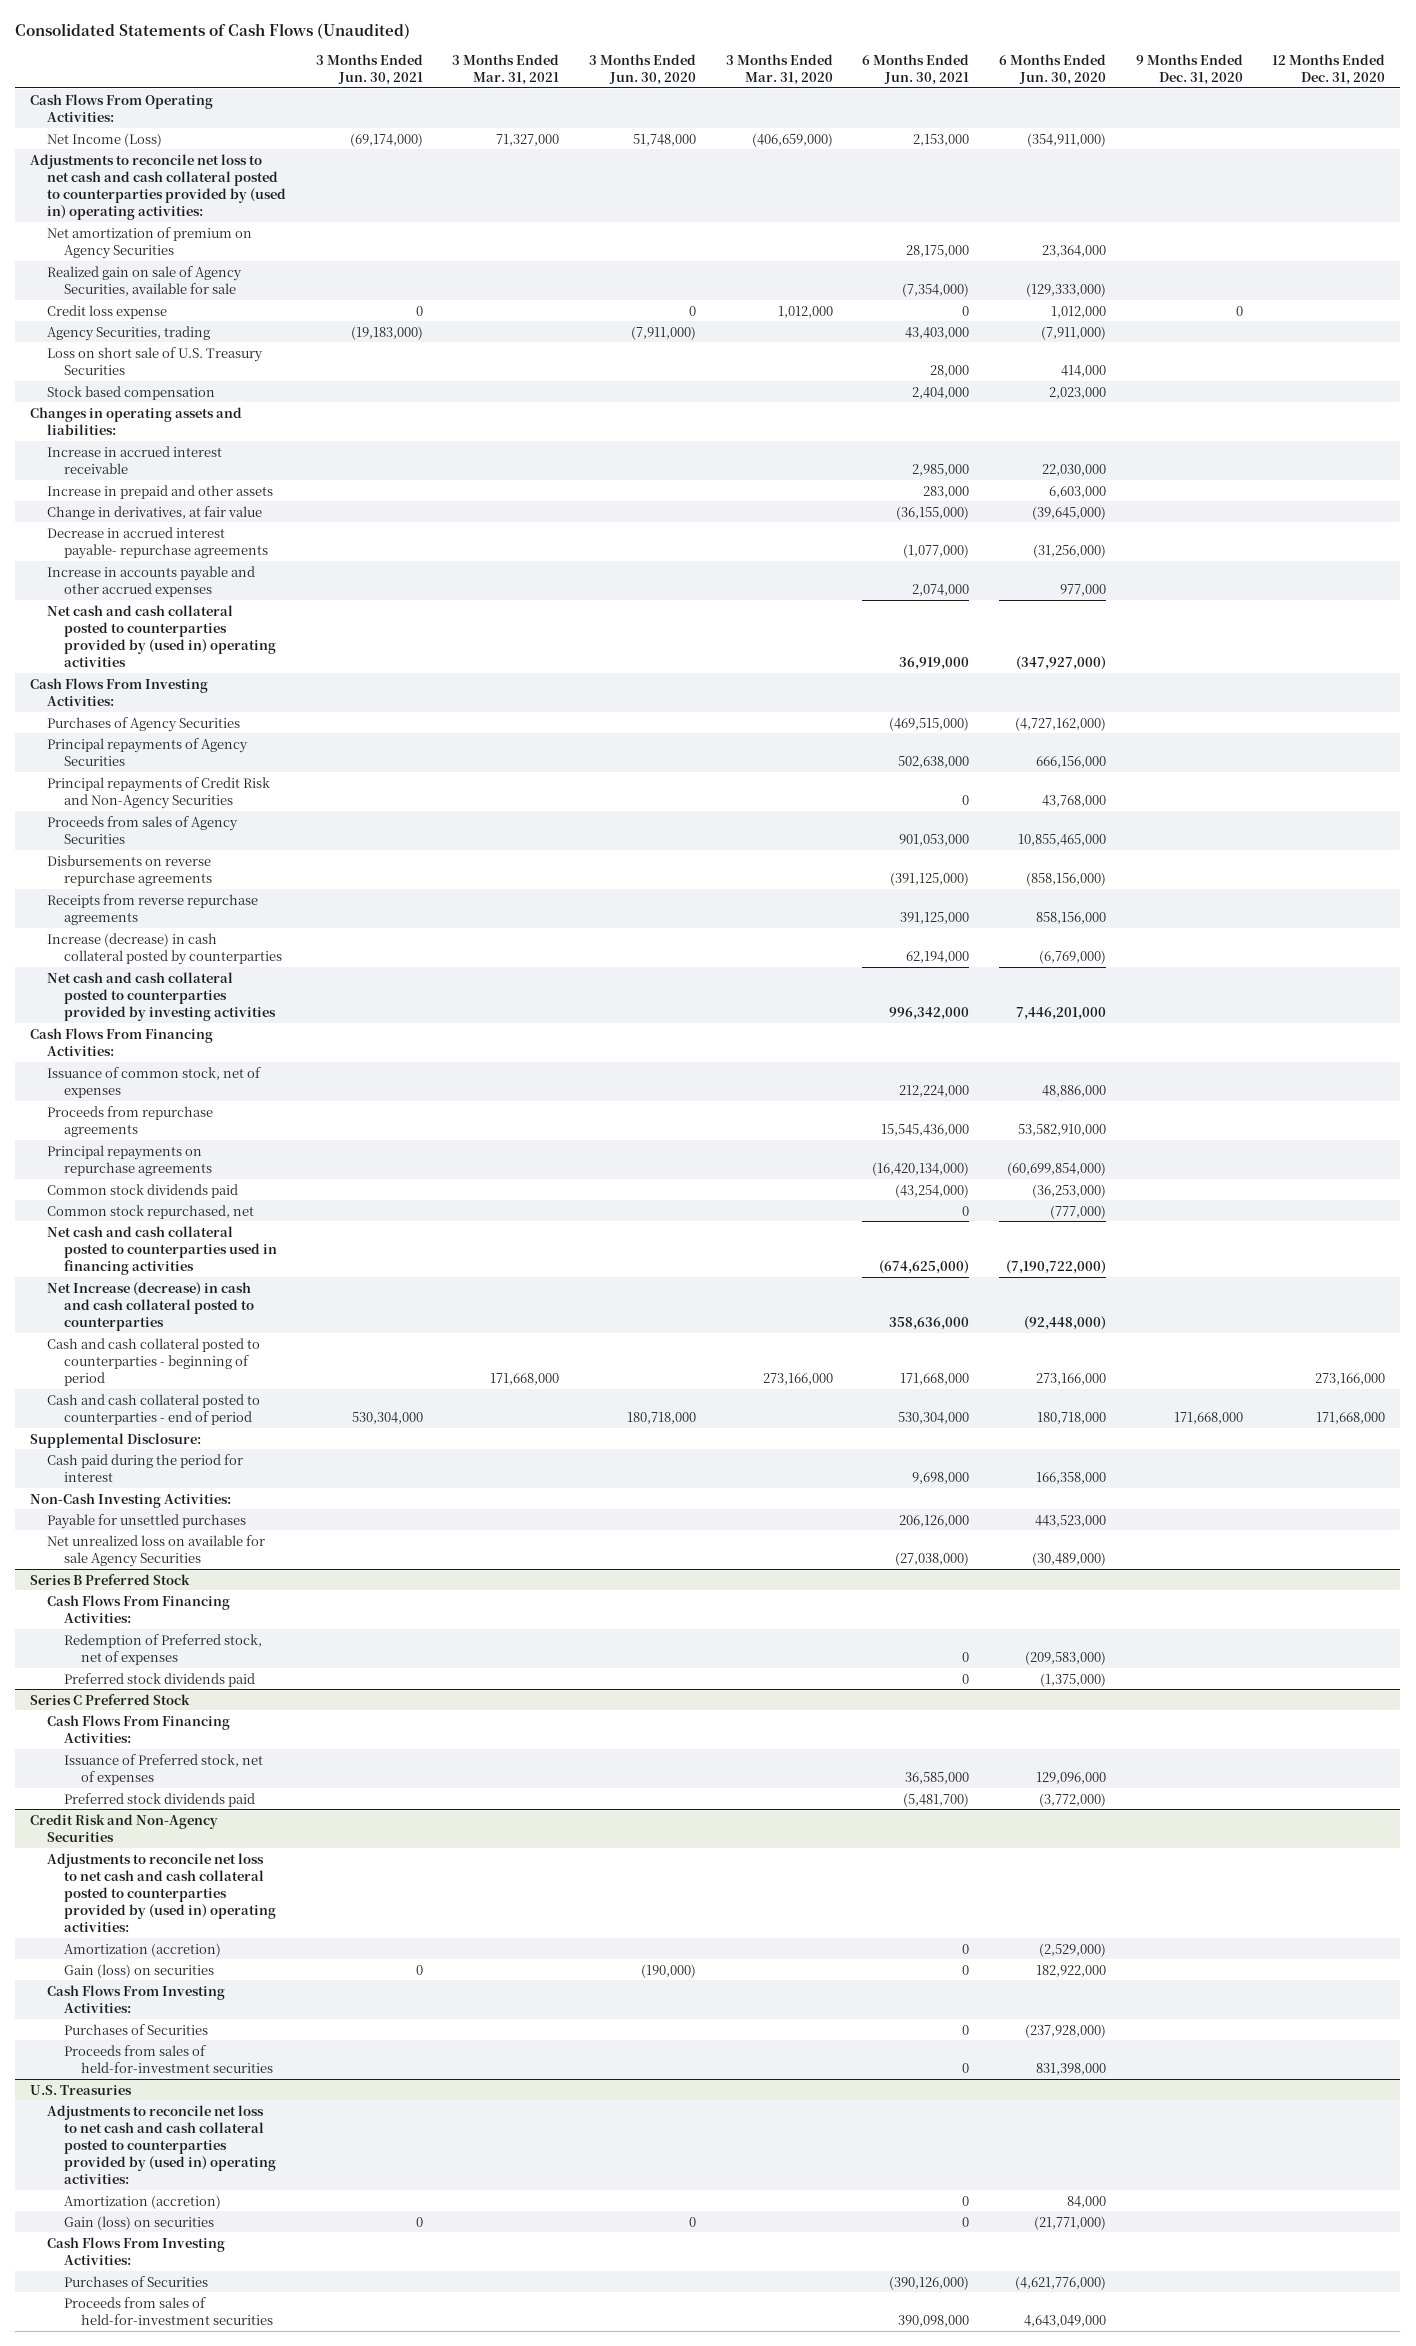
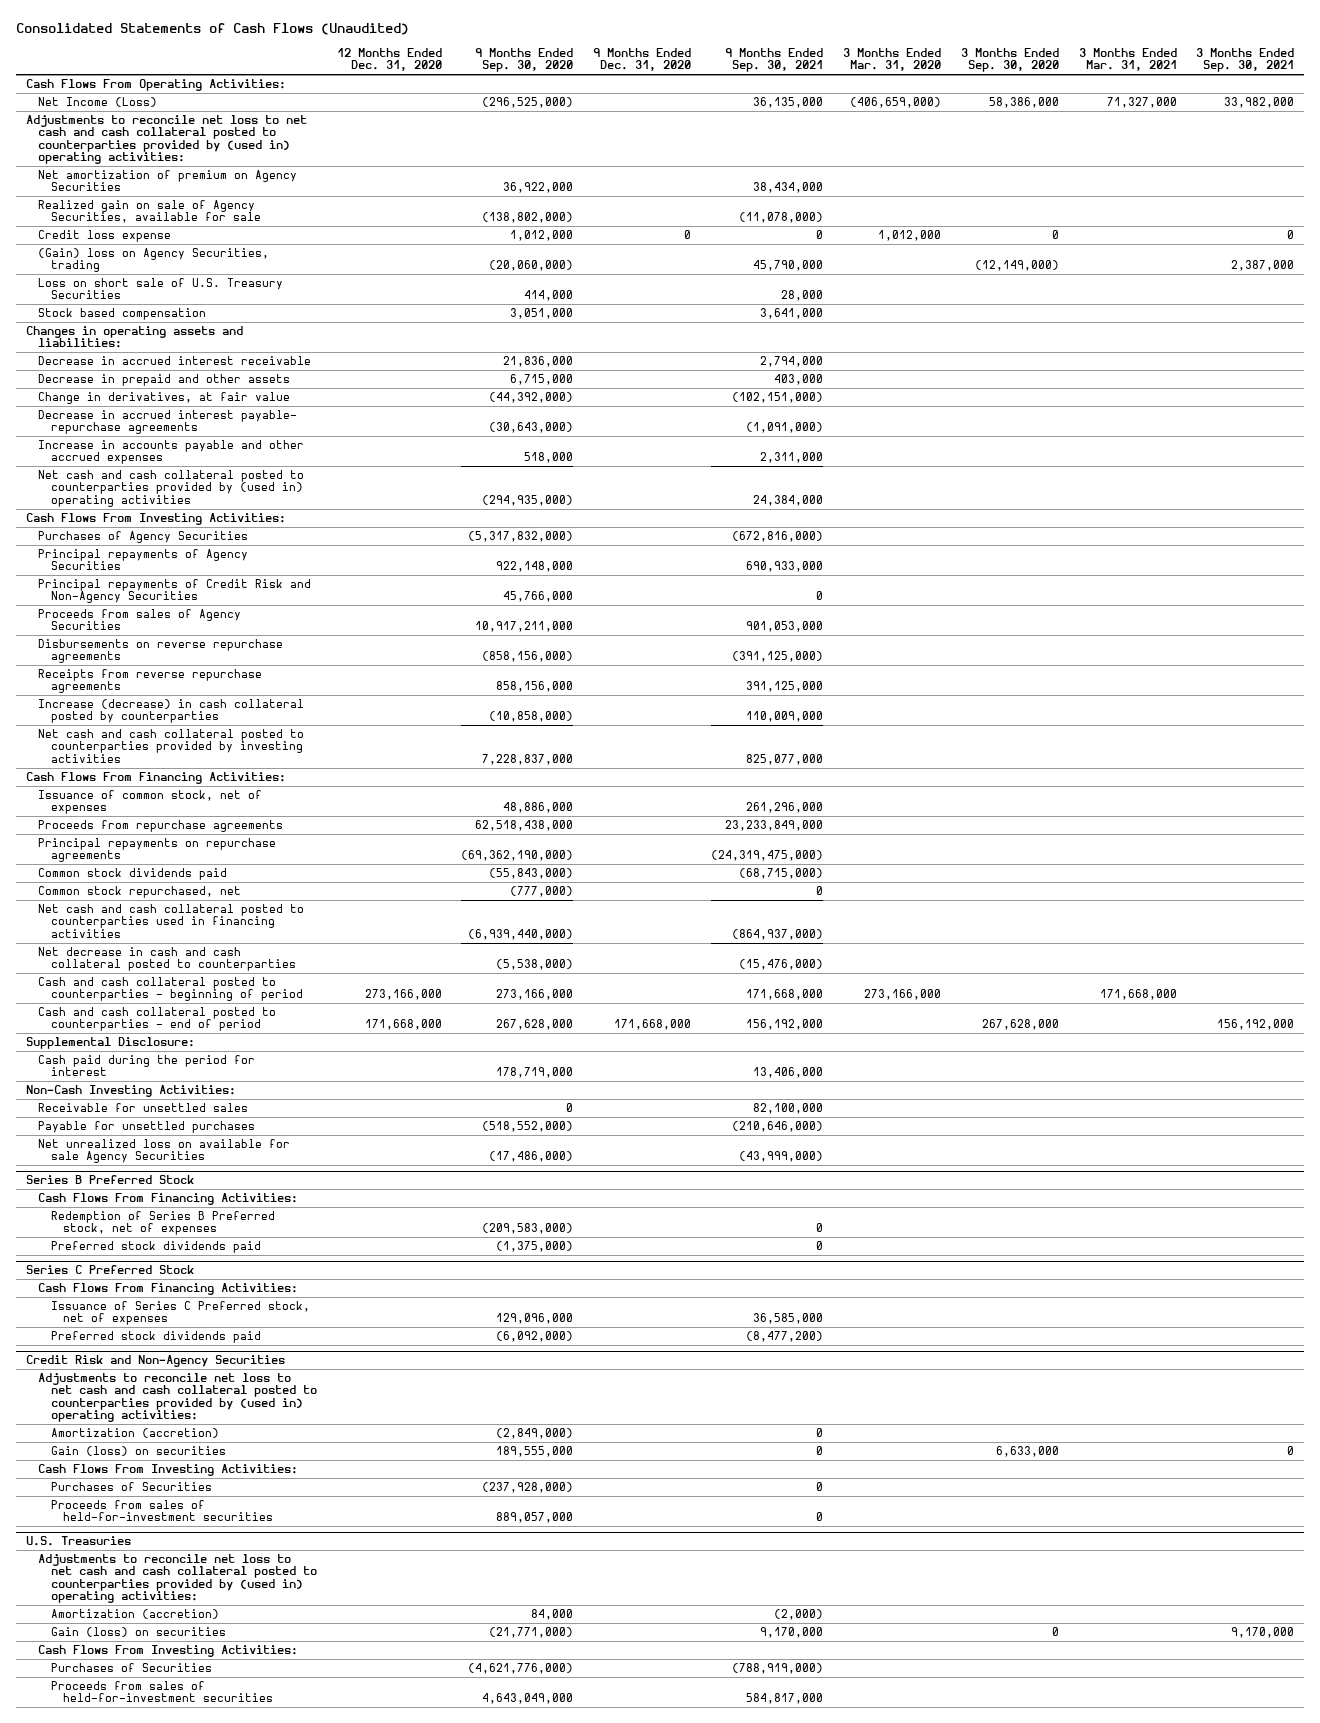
- | 3 Months Ended Jun. 30, 2021 | 3 Months Ended Mar. 31, 2021 | 3 Months Ended Jun. 30, 2020 | 3 Months Ended Mar. 31, 2020 | 6 Months Ended Jun. 30, 2021 | 6 Months Ended Jun. 30, 2020 | 9 Months Ended Dec. 31, 2020 | 12 Months Ended Dec. 31, 2020
+ | 12 Months Ended Dec. 31, 2020 | 9 Months Ended Sep. 30, 2020 | 9 Months Ended Dec. 31, 2020 | 9 Months Ended Sep. 30, 2021 | 3 Months Ended Mar. 31, 2020 | 3 Months Ended Sep. 30, 2020 | 3 Months Ended Mar. 31, 2021 | 3 Months Ended Sep. 30, 2021
- Agency Securities, trading | (19,183,000) | | (7,911,000) | | 43,403,000 | (7,911,000) | |
+ (Gain) loss on Agency Securities, trading | | (20,060,000) | | 45,790,000 | | (12,149,000) | | 2,387,000
- Increase in accrued interest receivable | | | | | 2,985,000 | 22,030,000 | |
- Increase in prepaid and other assets | | | | | 283,000 | 6,603,000 | |
+ Decrease in accrued interest receivable | | 21,836,000 | | 2,794,000 | | | |
+ Decrease in prepaid and other assets | | 6,715,000 | | 403,000 | | | |
- Net Increase (decrease) in cash and cash collateral posted to counterparties | | | | | 358,636,000 | (92,448,000) | |
+ Net decrease in cash and cash collateral posted to counterparties | | (5,538,000) | | (15,476,000) | | | |
+ Receivable for unsettled sales | | 0 | | 82,100,000 | | | |
@ Series B Preferred Stock
- Redemption of Preferred stock, net of expenses | | | | | 0 | (209,583,000) | |
+ Redemption of Series B Preferred stock, net of expenses | | (209,583,000) | | 0 | | | |
@ Series C Preferred Stock
- Issuance of Preferred stock, net of expenses | | | | | 36,585,000 | 129,096,000 | |
+ Issuance of Series C Preferred stock, net of expenses | | 129,096,000 | | 36,585,000 | | | |

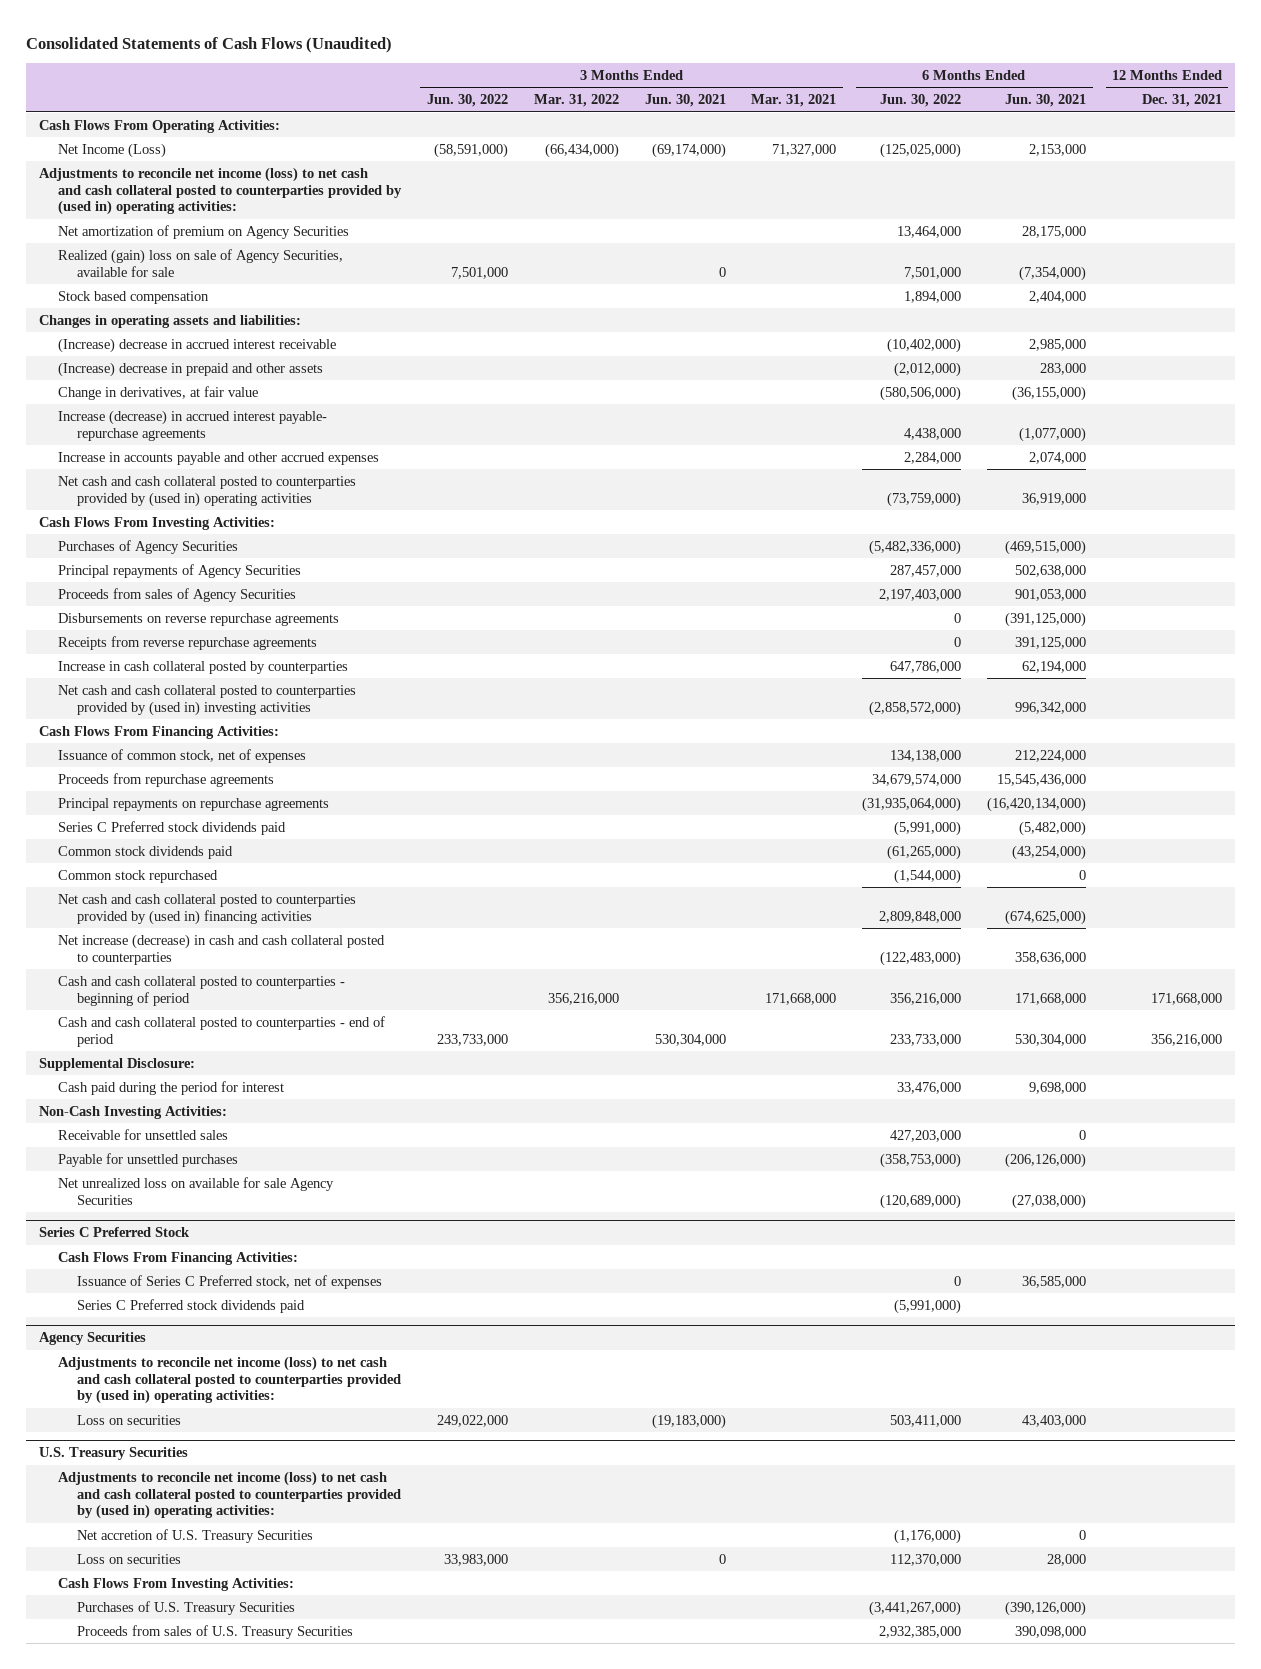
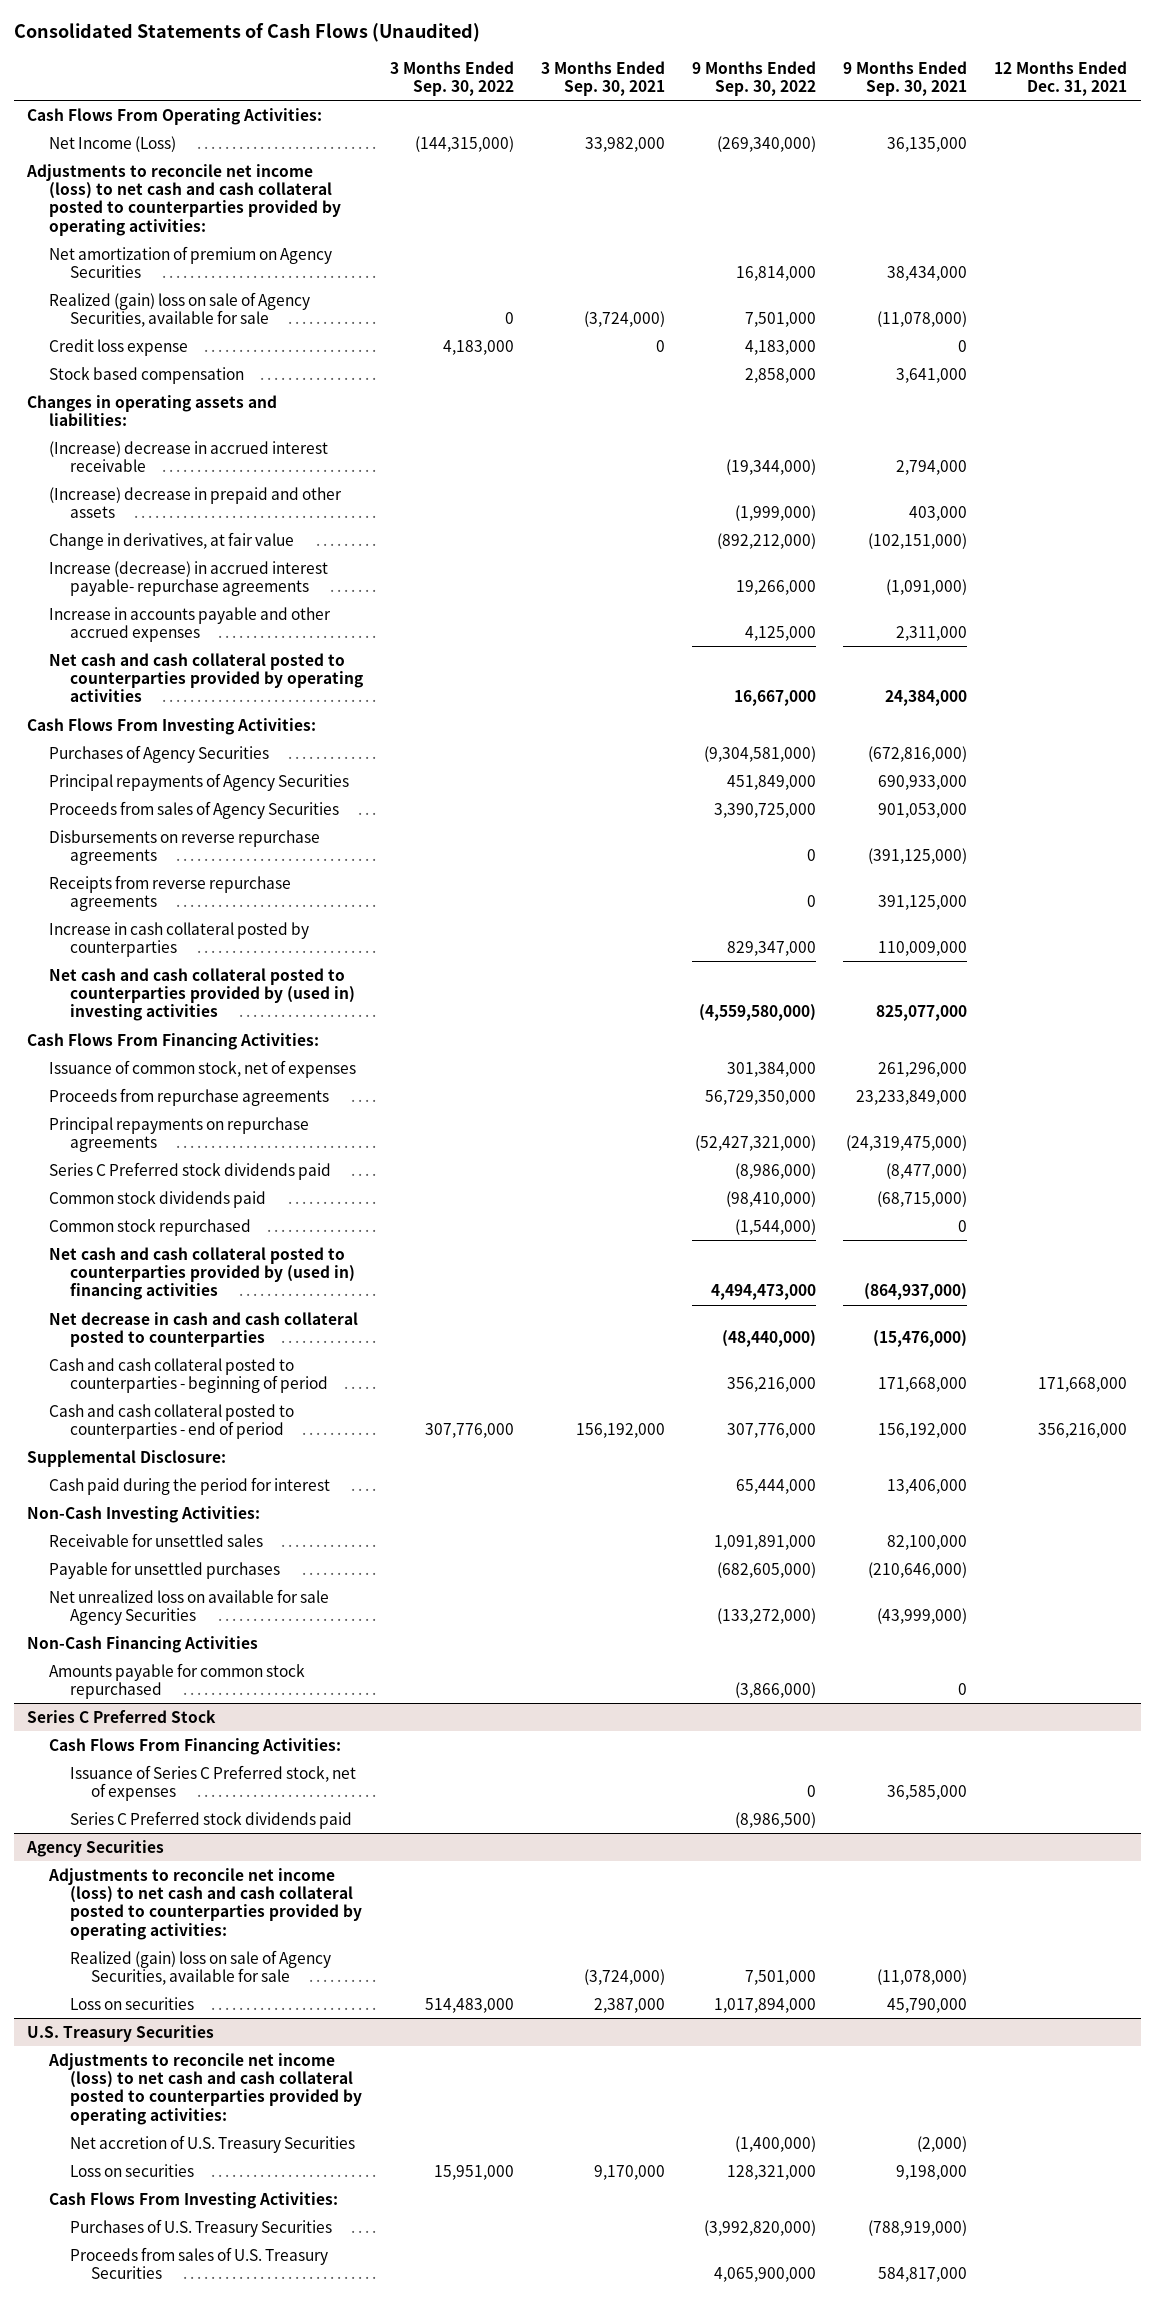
- | 3 Months Ended Jun. 30, 2022 | 3 Months Ended Mar. 31, 2022 | 3 Months Ended Jun. 30, 2021 | 3 Months Ended Mar. 31, 2021 | 6 Months Ended Jun. 30, 2022 | 6 Months Ended Jun. 30, 2021 | 12 Months Ended Dec. 31, 2021
+ | 3 Months Ended Sep. 30, 2022 | 3 Months Ended Sep. 30, 2021 | 9 Months Ended Sep. 30, 2022 | 9 Months Ended Sep. 30, 2021 | 12 Months Ended Dec. 31, 2021
- Adjustments to reconcile net income (loss) to net cash and cash collateral posted to counterparties provided by (used in) operating activities:
+ Adjustments to reconcile net income (loss) to net cash and cash collateral posted to counterparties provided by operating activities:
+ Credit loss expense | 4,183,000 | 0 | 4,183,000 | 0 |
- Net cash and cash collateral posted to counterparties provided by (used in) operating activities | | | | | (73,759,000) | 36,919,000 |
+ Net cash and cash collateral posted to counterparties provided by operating activities | | | 16,667,000 | 24,384,000 |
- Net increase (decrease) in cash and cash collateral posted to counterparties | | | | | (122,483,000) | 358,636,000 |
+ Net decrease in cash and cash collateral posted to counterparties | | | (48,440,000) | (15,476,000) |
+ Non-Cash Financing Activities
+ Amounts payable for common stock repurchased | | | (3,866,000) | 0 |
@ Agency Securities
- Adjustments to reconcile net income (loss) to net cash and cash collateral posted to counterparties provided by (used in) operating activities:
+ Adjustments to reconcile net income (loss) to net cash and cash collateral posted to counterparties provided by operating activities:
+ Realized (gain) loss on sale of Agency Securities, available for sale | | (3,724,000) | 7,501,000 | (11,078,000) |
@ U.S. Treasury Securities
- Adjustments to reconcile net income (loss) to net cash and cash collateral posted to counterparties provided by (used in) operating activities:
+ Adjustments to reconcile net income (loss) to net cash and cash collateral posted to counterparties provided by operating activities:

